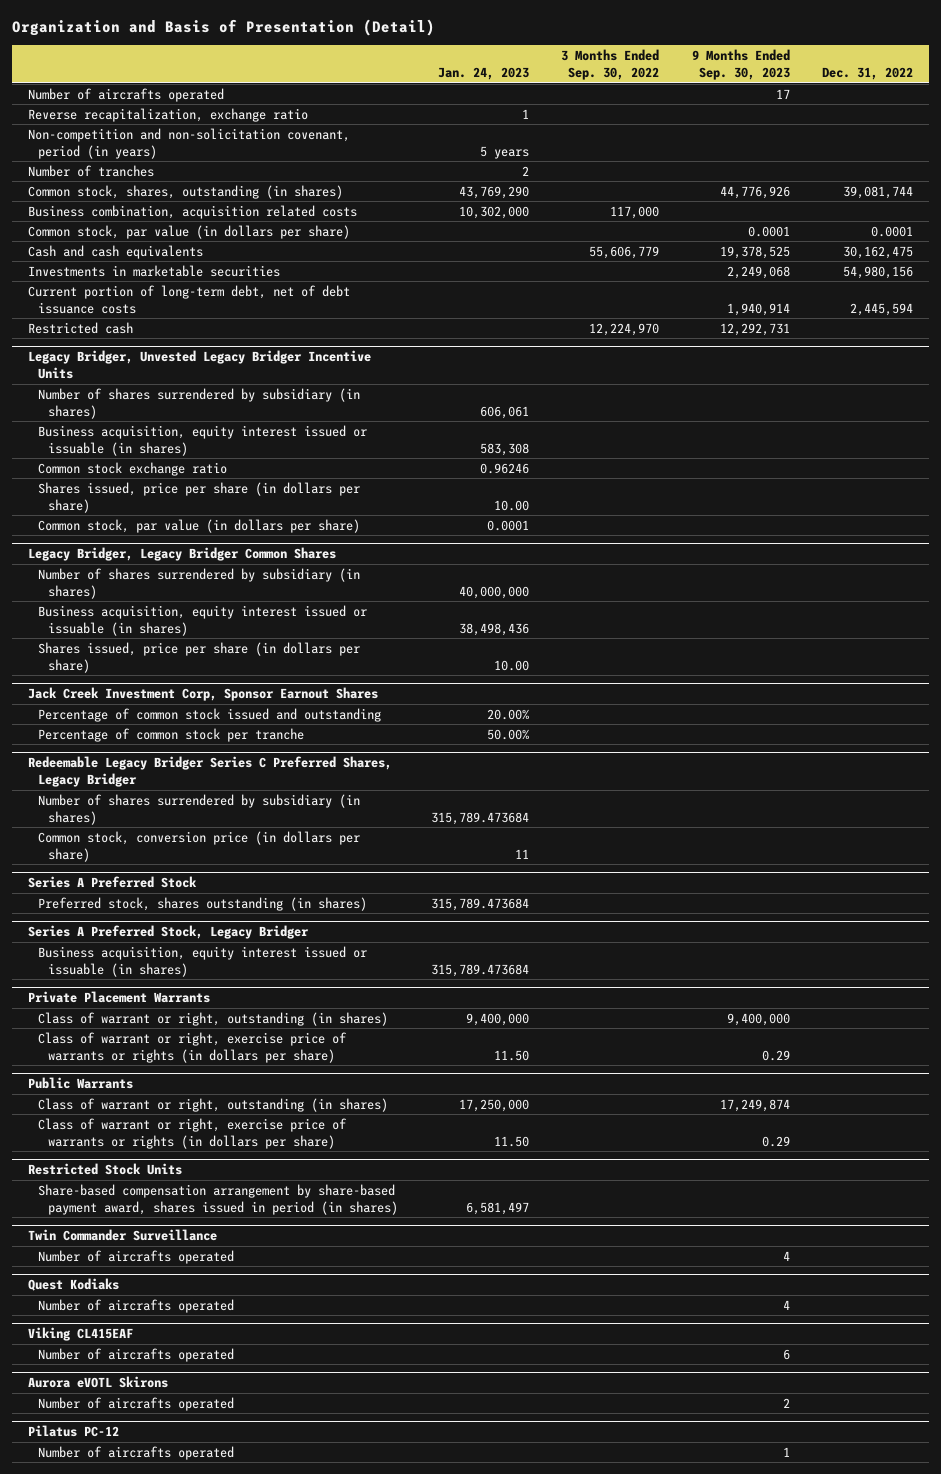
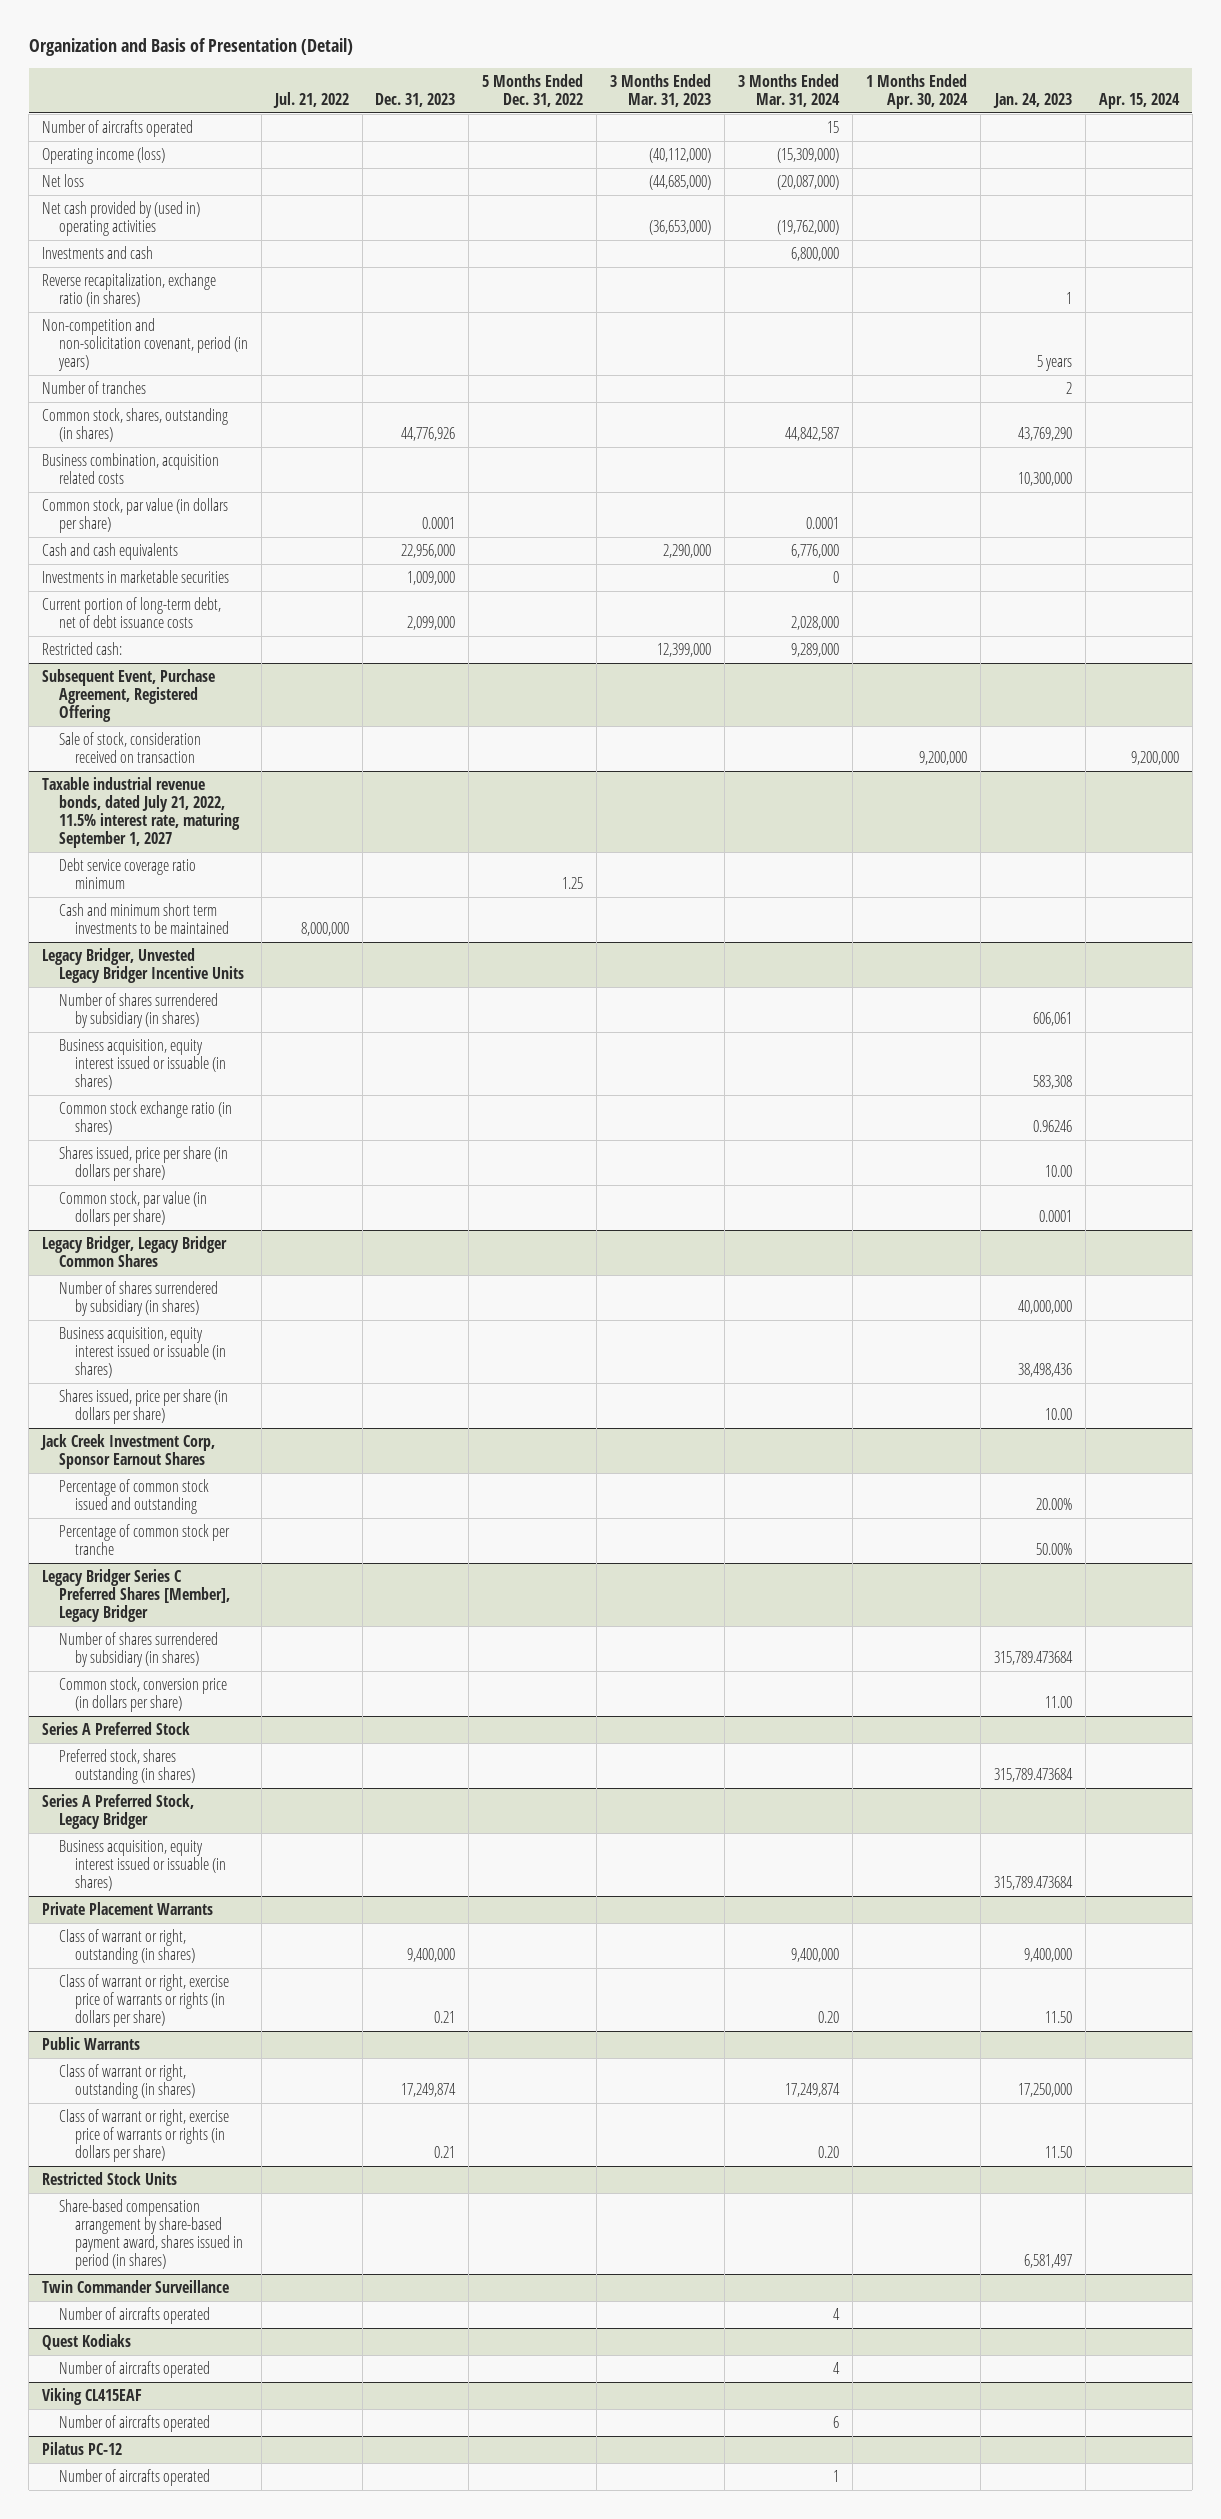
- | Jan. 24, 2023 | 3 Months Ended Sep. 30, 2022 | 9 Months Ended Sep. 30, 2023 | Dec. 31, 2022
+ | Jul. 21, 2022 | Dec. 31, 2023 | 5 Months Ended Dec. 31, 2022 | 3 Months Ended Mar. 31, 2023 | 3 Months Ended Mar. 31, 2024 | 1 Months Ended Apr. 30, 2024 | Jan. 24, 2023 | Apr. 15, 2024
- Reverse recapitalization, exchange ratio | 1 | | |
+ Operating income (loss) | | | | (40,112,000) | (15,309,000) | | |
+ Net loss | | | | (44,685,000) | (20,087,000) | | |
+ Net cash provided by (used in) operating activities | | | | (36,653,000) | (19,762,000) | | |
+ Investments and cash | | | | | 6,800,000 | | |
+ Reverse recapitalization, exchange ratio (in shares) | | | | | | | 1 |
- Business combination, acquisition related costs | 10,302,000 | 117,000 | |
+ Business combination, acquisition related costs | | | | | | | 10,300,000 |
- Restricted cash | | 12,224,970 | 12,292,731 |
+ Restricted cash: | | | | 12,399,000 | 9,289,000 | | |
+ Subsequent Event, Purchase Agreement, Registered Offering
+ Sale of stock, consideration received on transaction | | | | | | 9,200,000 | | 9,200,000
+ Taxable industrial revenue bonds, dated July 21, 2022, 11.5% interest rate, maturing September 1, 2027
+ Debt service coverage ratio minimum | | | 1.25 | | | | |
+ Cash and minimum short term investments to be maintained | 8,000,000 | | | | | | |
@ Legacy Bridger, Unvested Legacy Bridger Incentive Units
- Common stock exchange ratio | 0.96246 | | |
+ Common stock exchange ratio (in shares) | | | | | | | 0.96246 |
- Redeemable Legacy Bridger Series C Preferred Shares, Legacy Bridger
+ Legacy Bridger Series C Preferred Shares [Member], Legacy Bridger
- Common stock, conversion price (in dollars per share) | 11 | | |
+ Common stock, conversion price (in dollars per share) | | | | | | | 11.00 |
- Aurora eVOTL Skirons
- Number of aircrafts operated | | | 2 |

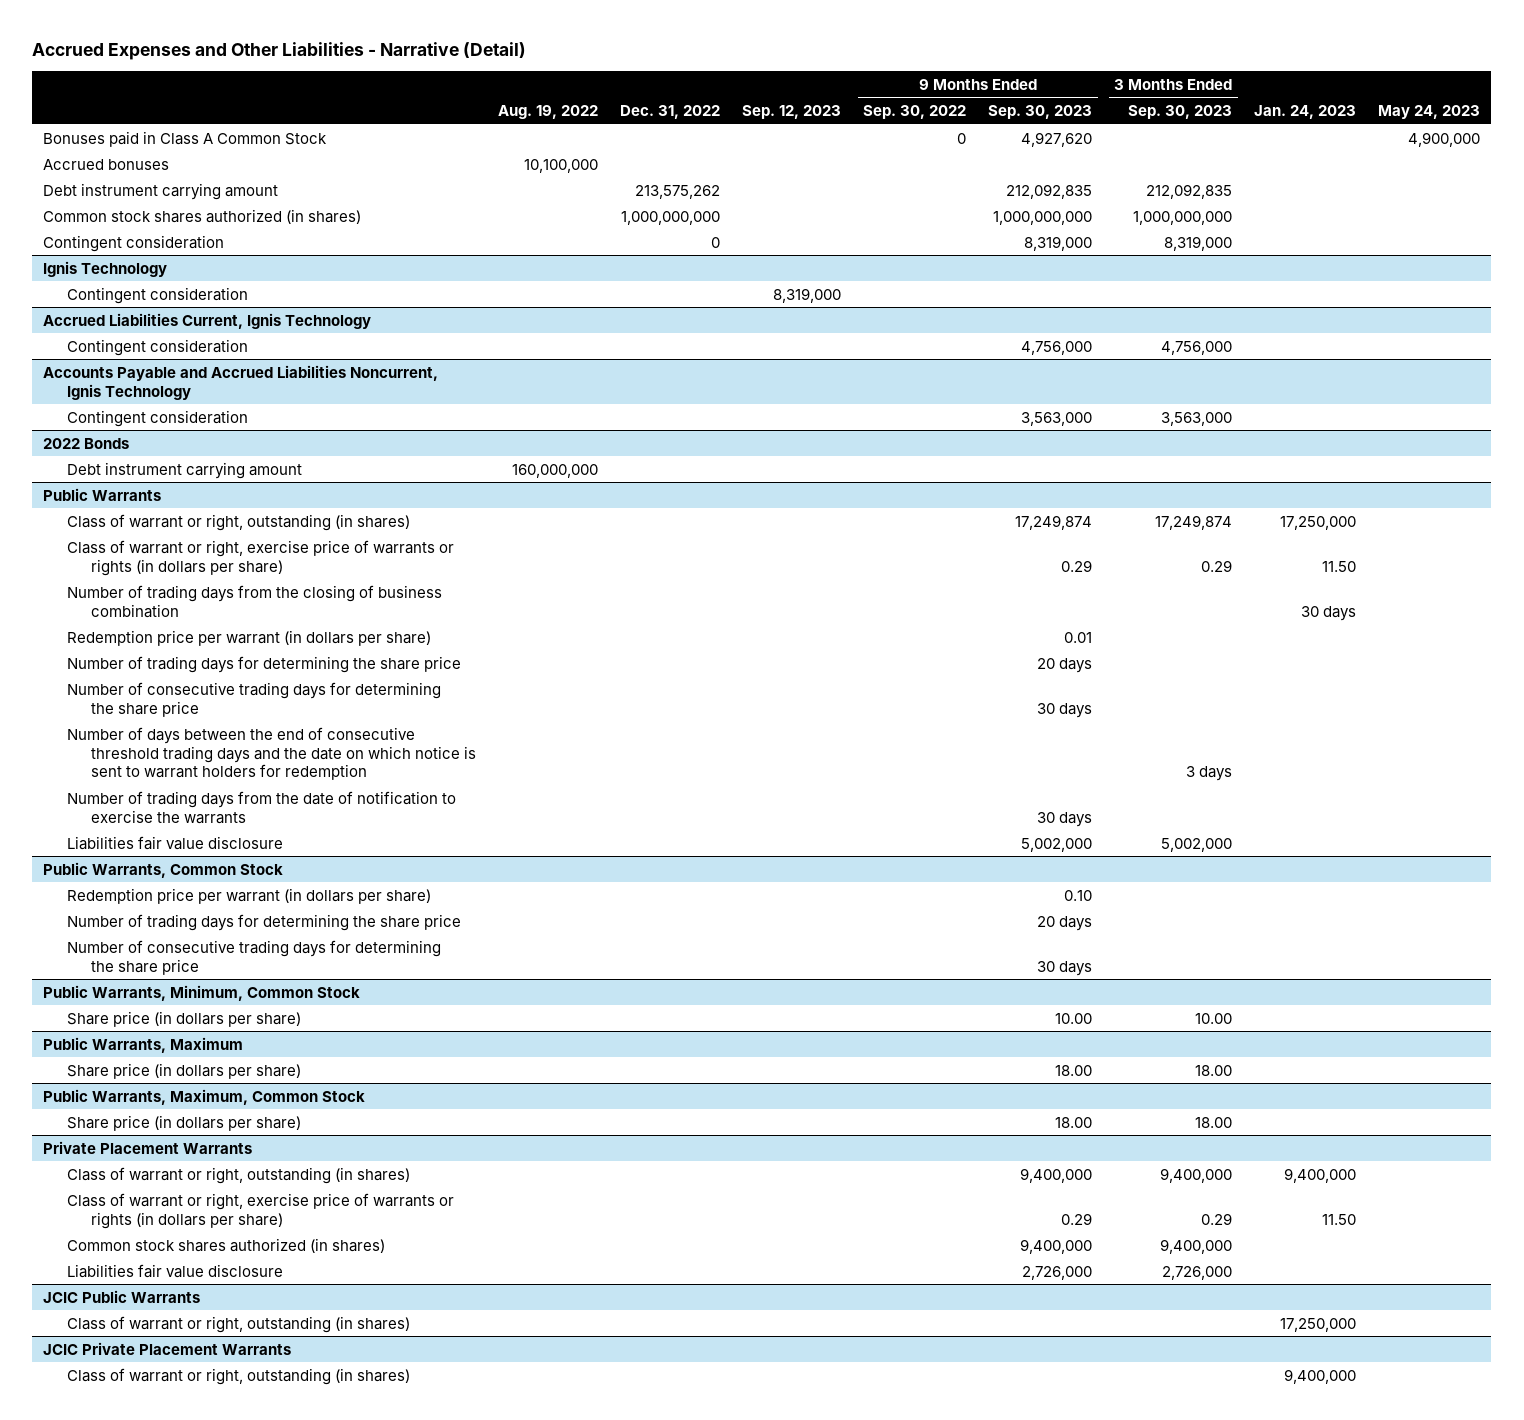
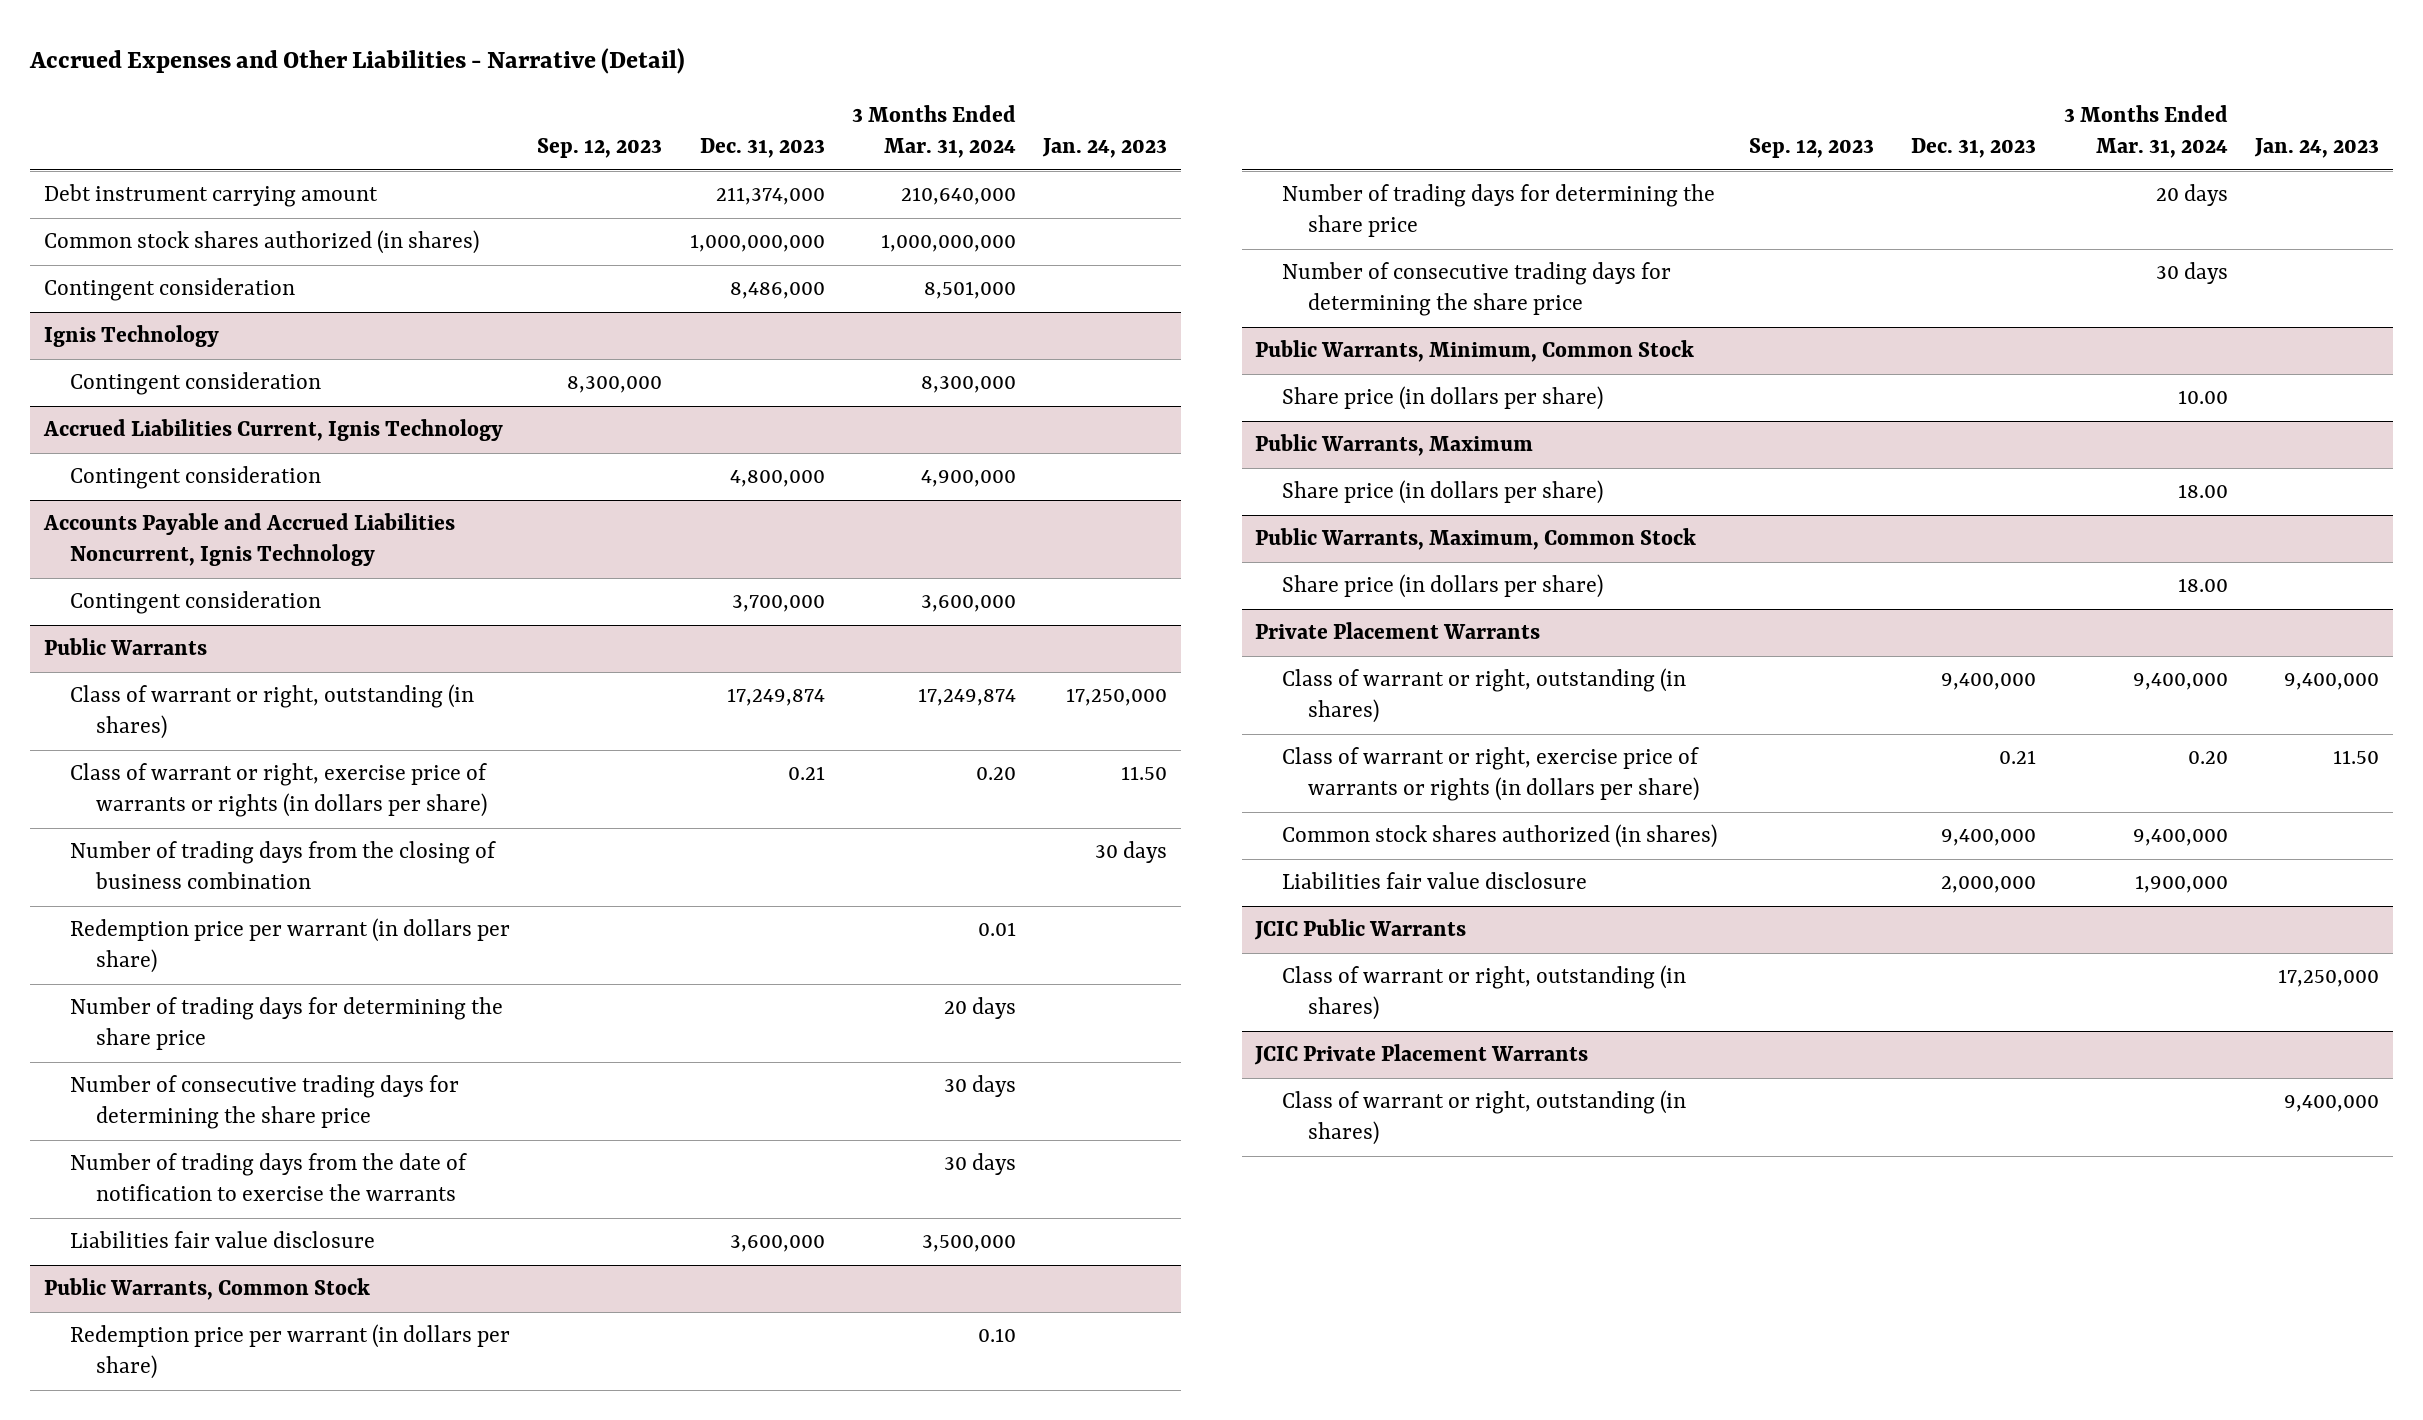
- | Aug. 19, 2022 | Dec. 31, 2022 | Sep. 12, 2023 | 9 Months Ended Sep. 30, 2022 | 9 Months Ended Sep. 30, 2023 | 3 Months Ended Sep. 30, 2023 | Jan. 24, 2023 | May 24, 2023
+ | Sep. 12, 2023 | Dec. 31, 2023 | 3 Months Ended Mar. 31, 2024 | Jan. 24, 2023
- Bonuses paid in Class A Common Stock | | | | 0 | 4,927,620 | | | 4,900,000
- Accrued bonuses | 10,100,000 | | | | | | |
@ Ignis Technology
- Contingent consideration | | | 8,319,000 | | | | |
+ Contingent consideration | 8,300,000 | | 8,300,000 |
- 2022 Bonds
- Debt instrument carrying amount | 160,000,000 | | | | | | |
@ Public Warrants
- Number of days between the end of consecutive threshold trading days and the date on which notice is sent to warrant holders for redemption | | | | | | 3 days | |

